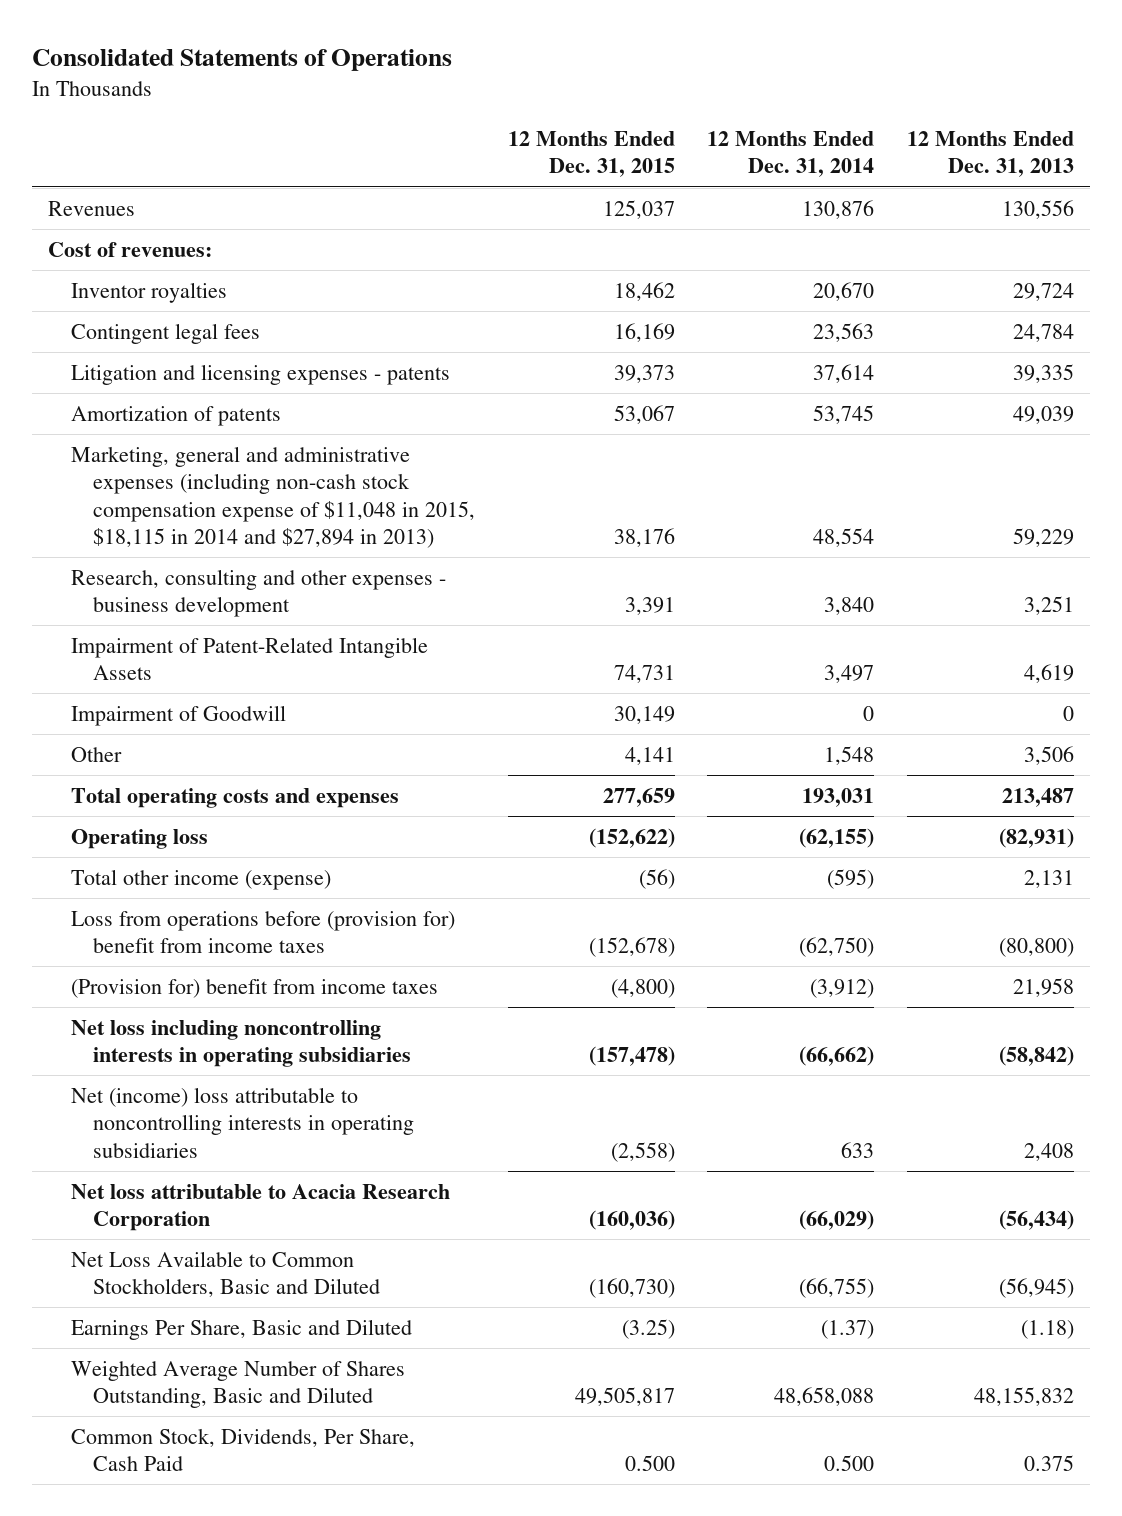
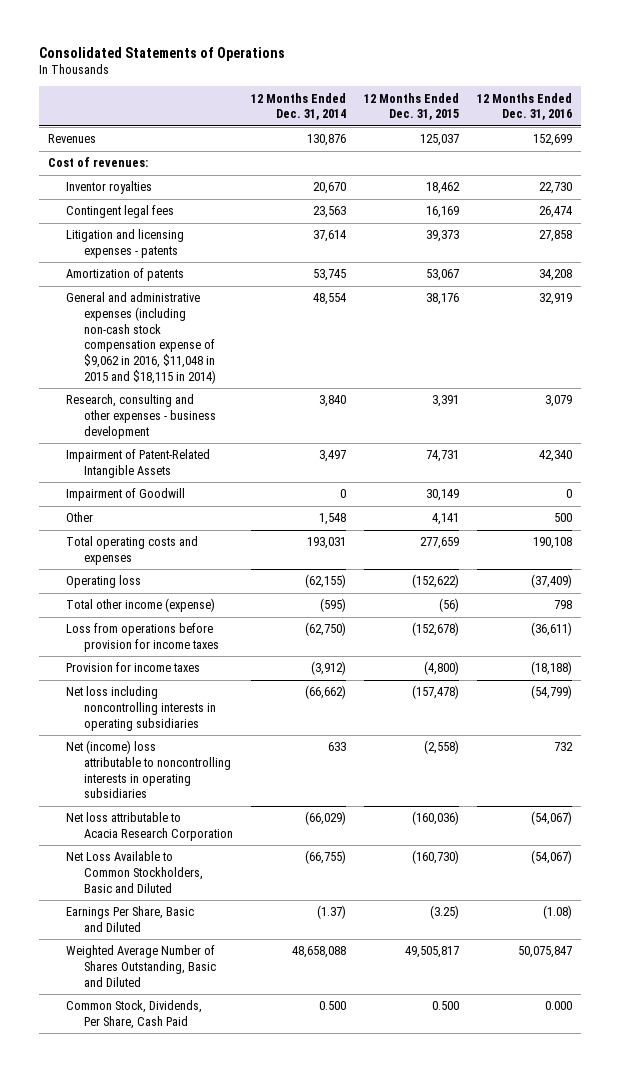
- | 12 Months Ended Dec. 31, 2015 | 12 Months Ended Dec. 31, 2014 | 12 Months Ended Dec. 31, 2013
+ | 12 Months Ended Dec. 31, 2014 | 12 Months Ended Dec. 31, 2015 | 12 Months Ended Dec. 31, 2016
- Marketing, general and administrative expenses (including non-cash stock compensation expense of $11,048 in 2015, $18,115 in 2014 and $27,894 in 2013) | 38,176 | 48,554 | 59,229
+ General and administrative expenses (including non-cash stock compensation expense of $9,062 in 2016, $11,048 in 2015 and $18,115 in 2014) | 48,554 | 38,176 | 32,919
- Loss from operations before (provision for) benefit from income taxes | (152,678) | (62,750) | (80,800)
- (Provision for) benefit from income taxes | (4,800) | (3,912) | 21,958
+ Loss from operations before provision for income taxes | (62,750) | (152,678) | (36,611)
+ Provision for income taxes | (3,912) | (4,800) | (18,188)

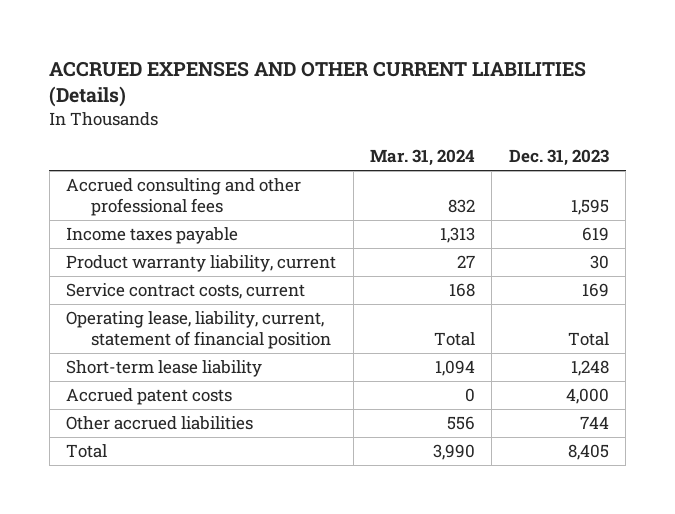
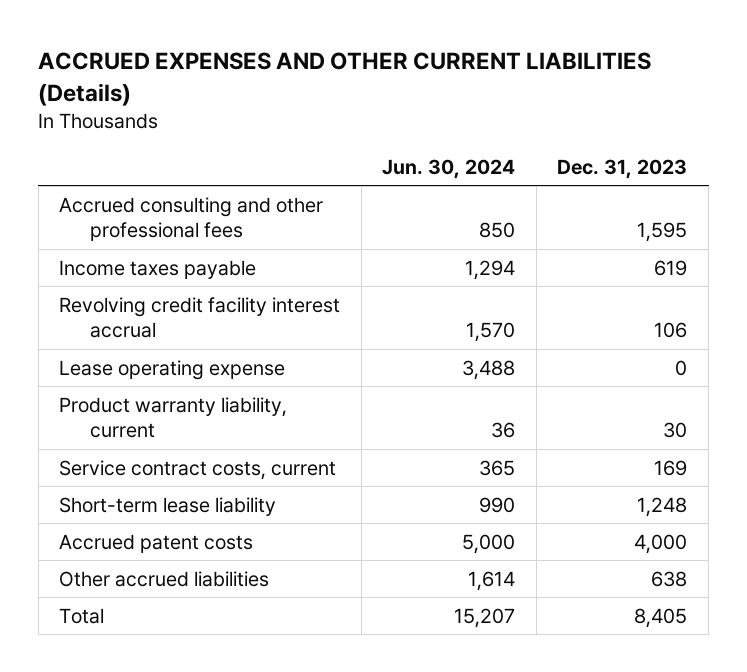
- | Mar. 31, 2024 | Dec. 31, 2023
+ | Jun. 30, 2024 | Dec. 31, 2023
+ Revolving credit facility interest accrual | 1,570 | 106
+ Lease operating expense | 3,488 | 0
- Operating lease, liability, current, statement of financial position | Total | Total
- Other accrued liabilities | 556 | 744
+ Other accrued liabilities | 1,614 | 638

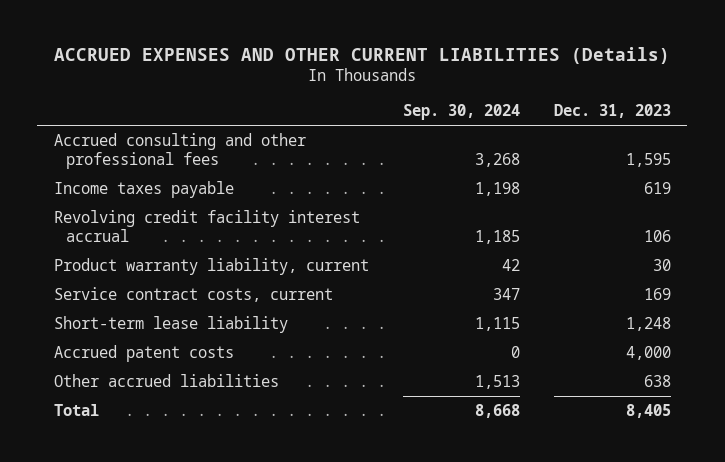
- | Jun. 30, 2024 | Dec. 31, 2023
+ | Sep. 30, 2024 | Dec. 31, 2023
- Lease operating expense | 3,488 | 0

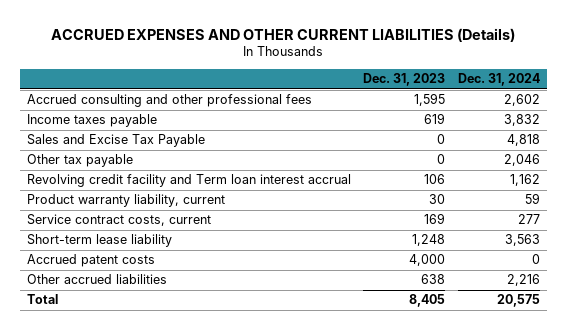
- | Sep. 30, 2024 | Dec. 31, 2023
+ | Dec. 31, 2023 | Dec. 31, 2024
- Revolving credit facility interest accrual | 1,185 | 106
+ Sales and Excise Tax Payable | 0 | 4,818
+ Other tax payable | 0 | 2,046
+ Revolving credit facility and Term loan interest accrual | 106 | 1,162

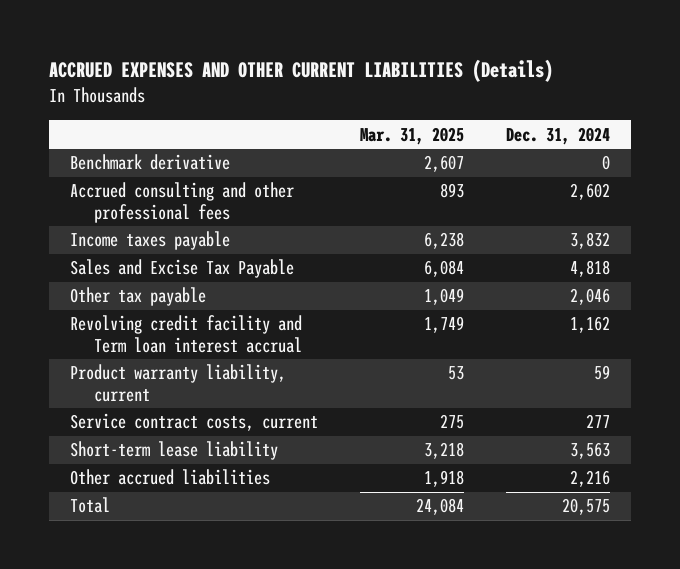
- | Dec. 31, 2023 | Dec. 31, 2024
+ | Mar. 31, 2025 | Dec. 31, 2024
+ Benchmark derivative | 2,607 | 0
- Accrued patent costs | 4,000 | 0

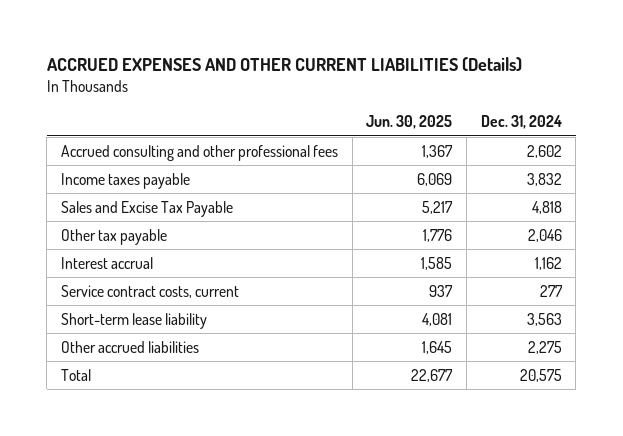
- | Mar. 31, 2025 | Dec. 31, 2024
+ | Jun. 30, 2025 | Dec. 31, 2024
- Benchmark derivative | 2,607 | 0
- Revolving credit facility and Term loan interest accrual | 1,749 | 1,162
- Product warranty liability, current | 53 | 59
+ Interest accrual | 1,585 | 1,162
- Other accrued liabilities | 1,918 | 2,216
+ Other accrued liabilities | 1,645 | 2,275

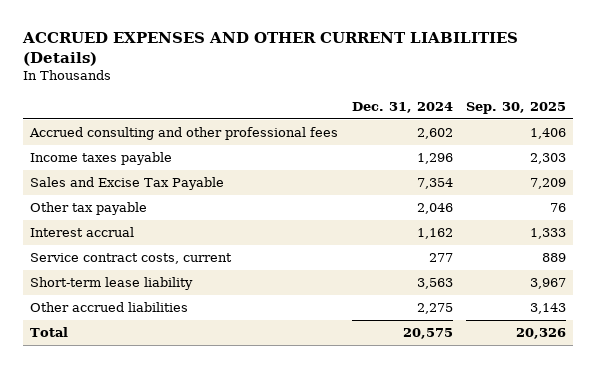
- | Jun. 30, 2025 | Dec. 31, 2024
+ | Dec. 31, 2024 | Sep. 30, 2025
- Income taxes payable | 6,069 | 3,832
- Sales and Excise Tax Payable | 5,217 | 4,818
+ Income taxes payable | 1,296 | 2,303
+ Sales and Excise Tax Payable | 7,354 | 7,209

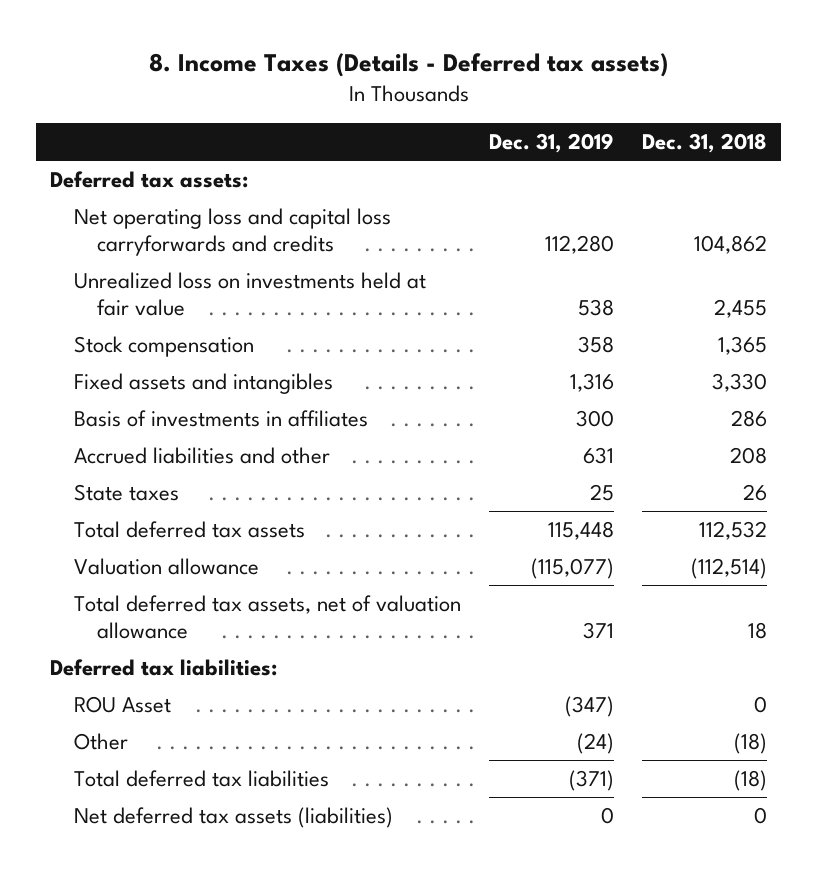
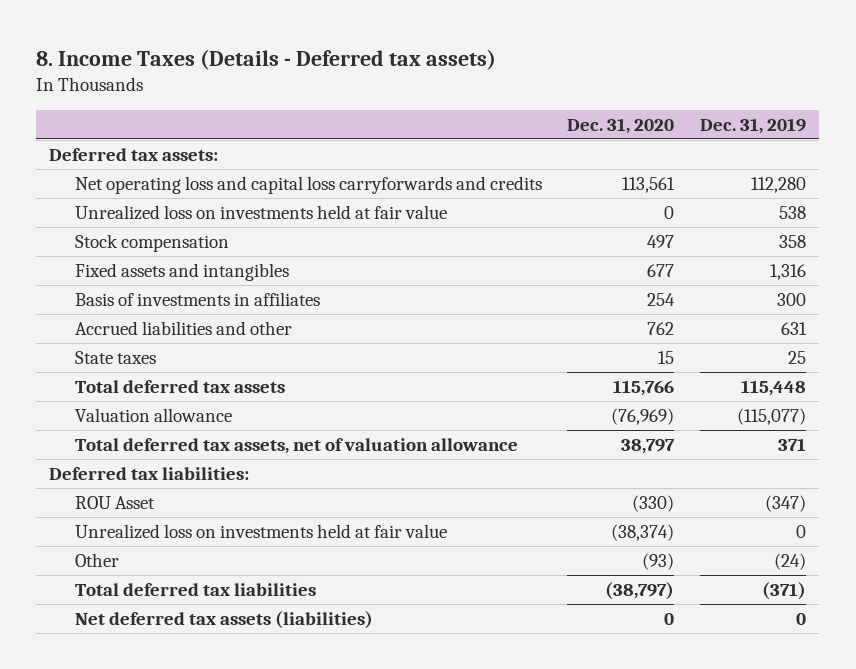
- | Dec. 31, 2019 | Dec. 31, 2018
+ | Dec. 31, 2020 | Dec. 31, 2019
+ Unrealized loss on investments held at fair value | (38,374) | 0

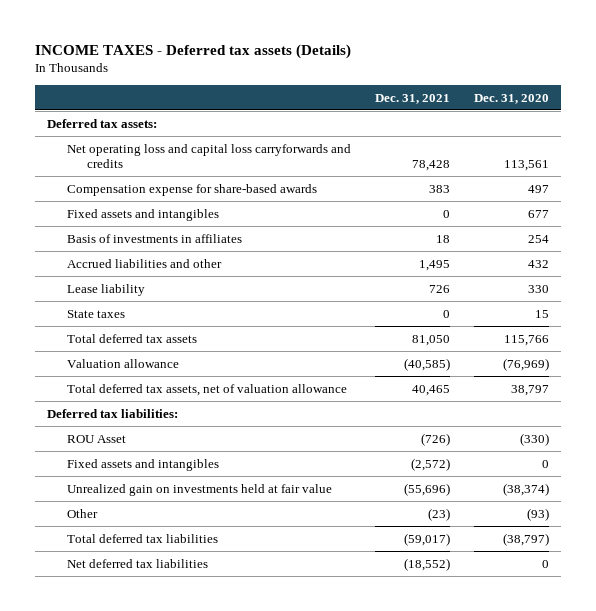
- 8. Income Taxes (Details - Deferred tax assets)
+ INCOME TAXES - Deferred tax assets (Details)
- | Dec. 31, 2020 | Dec. 31, 2019
+ | Dec. 31, 2021 | Dec. 31, 2020
- Unrealized loss on investments held at fair value | 0 | 538
- Stock compensation | 497 | 358
+ Compensation expense for share-based awards | 383 | 497
- Accrued liabilities and other | 762 | 631
+ Accrued liabilities and other | 1,495 | 432
+ Lease liability | 726 | 330
- Unrealized loss on investments held at fair value | (38,374) | 0
+ Fixed assets and intangibles | (2,572) | 0
+ Unrealized gain on investments held at fair value | (55,696) | (38,374)
- Net deferred tax assets (liabilities) | 0 | 0
+ Net deferred tax liabilities | (18,552) | 0

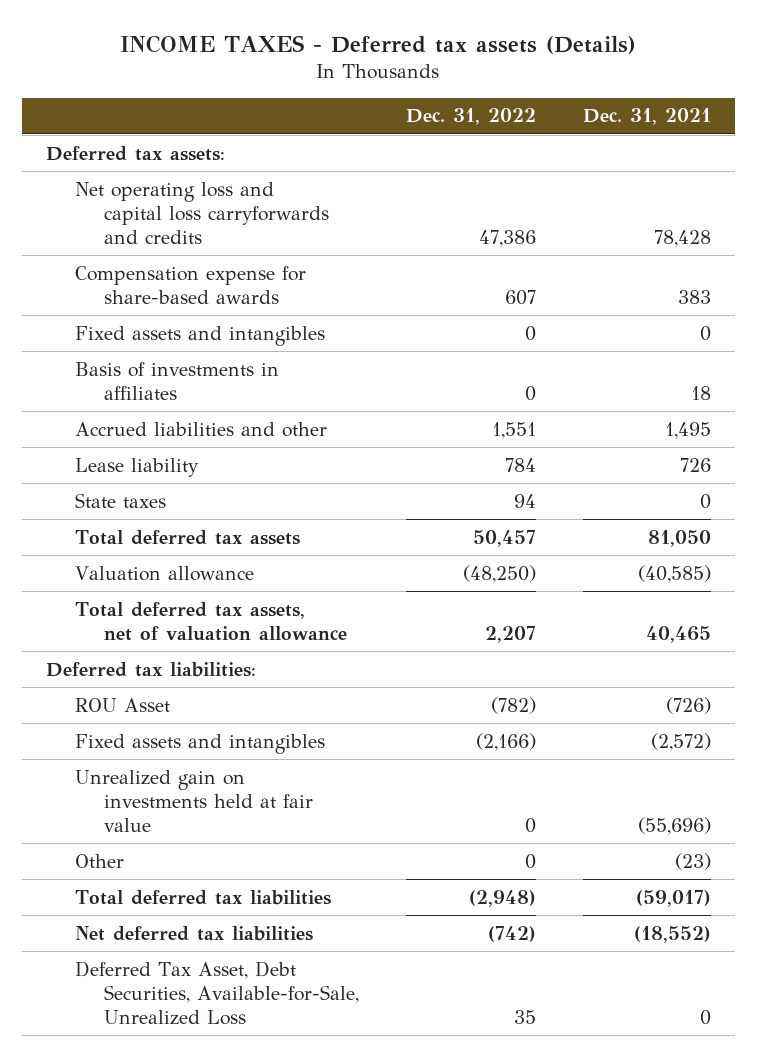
- | Dec. 31, 2021 | Dec. 31, 2020
+ | Dec. 31, 2022 | Dec. 31, 2021
+ Deferred Tax Asset, Debt Securities, Available-for-Sale, Unrealized Loss | 35 | 0

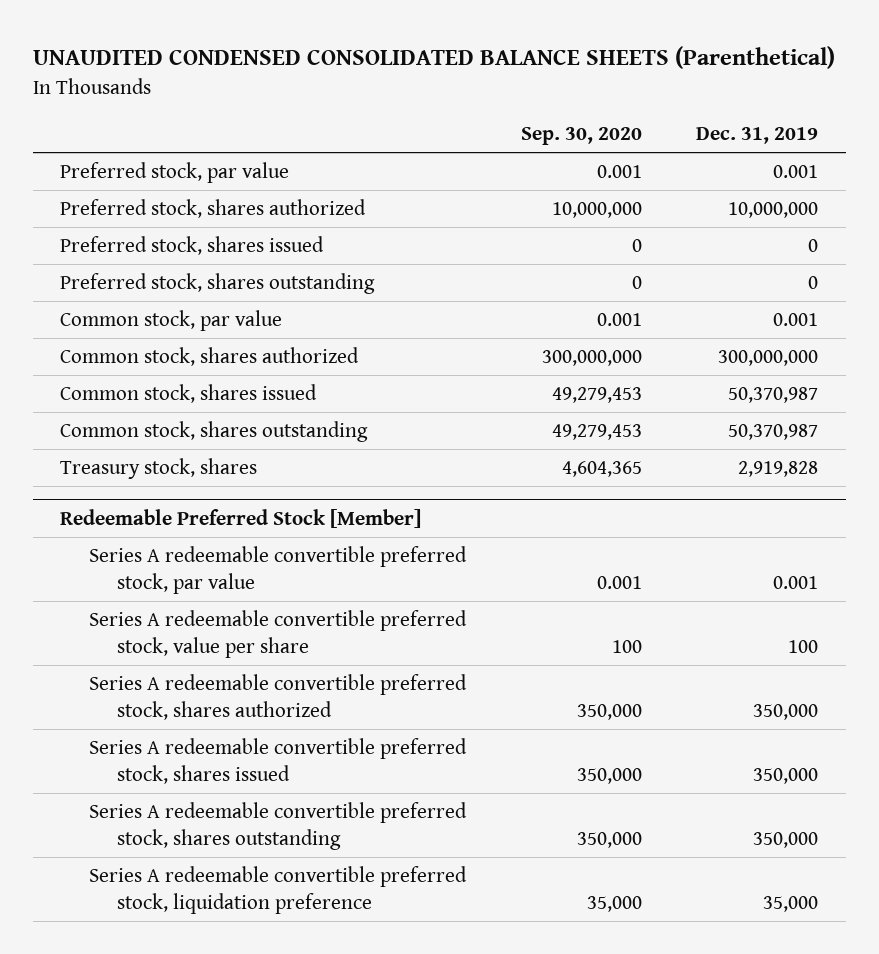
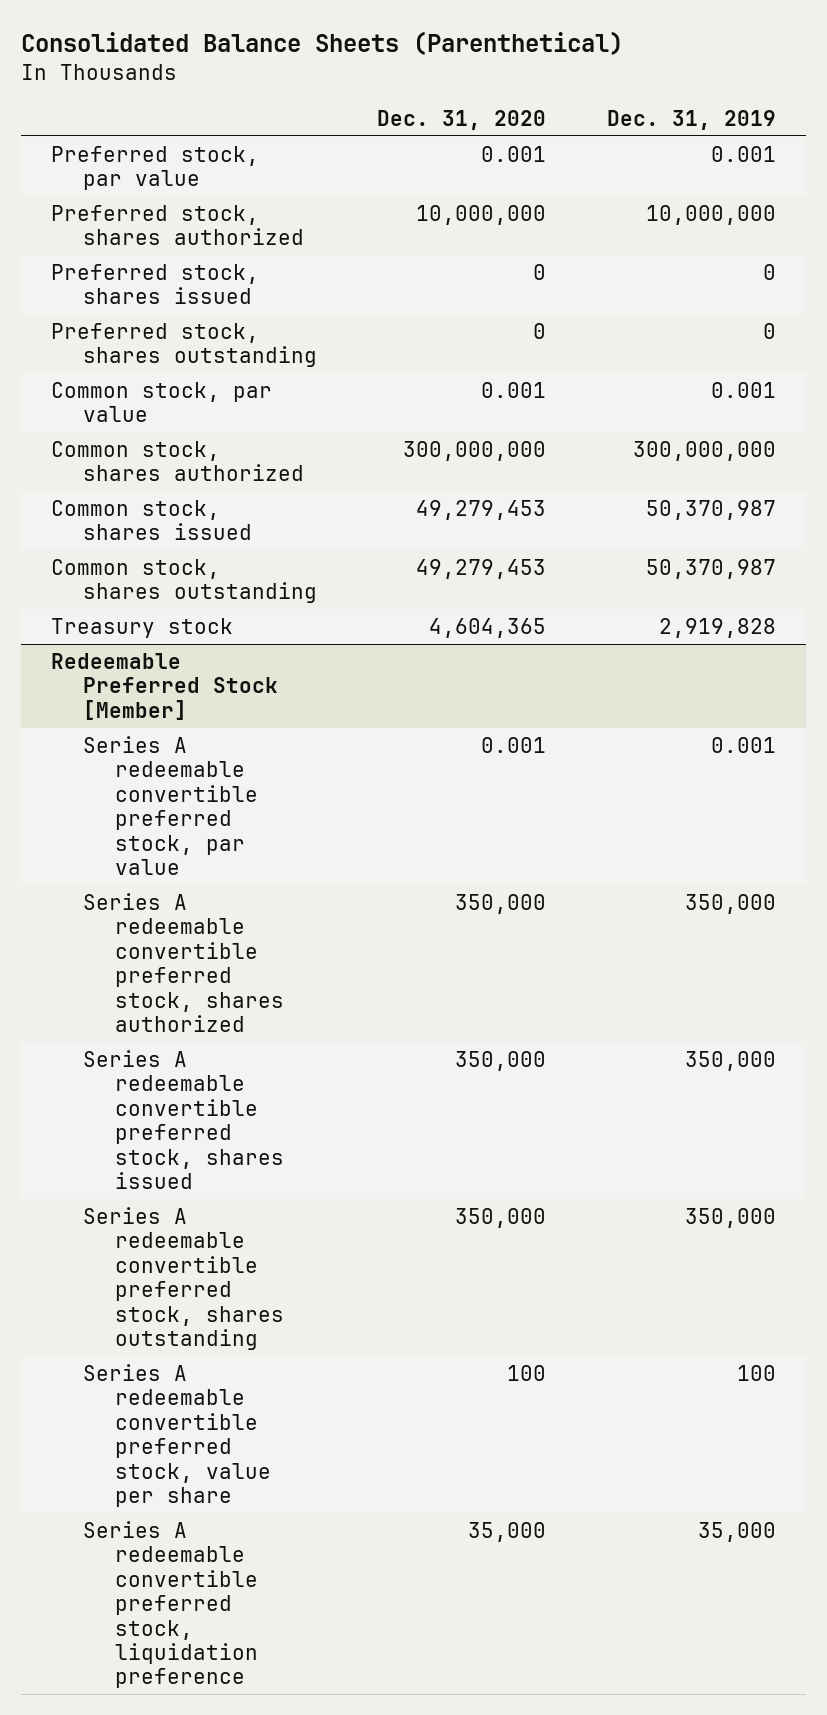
- UNAUDITED CONDENSED CONSOLIDATED BALANCE SHEETS (Parenthetical)
+ Consolidated Balance Sheets (Parenthetical)
- | Sep. 30, 2020 | Dec. 31, 2019
+ | Dec. 31, 2020 | Dec. 31, 2019
- Treasury stock, shares | 4,604,365 | 2,919,828
+ Treasury stock | 4,604,365 | 2,919,828
@ Redeemable Preferred Stock [Member]
moved down: Series A redeemable convertible preferred stock, value per share | 100 | 100

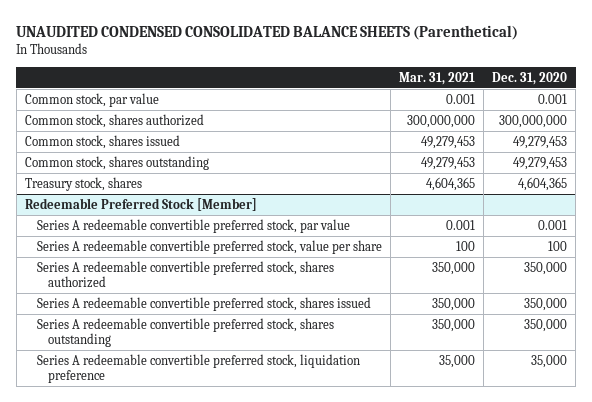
- Consolidated Balance Sheets (Parenthetical)
+ UNAUDITED CONDENSED CONSOLIDATED BALANCE SHEETS (Parenthetical)
- | Dec. 31, 2020 | Dec. 31, 2019
+ | Mar. 31, 2021 | Dec. 31, 2020
- Preferred stock, par value | 0.001 | 0.001
- Preferred stock, shares authorized | 10,000,000 | 10,000,000
- Preferred stock, shares issued | 0 | 0
- Preferred stock, shares outstanding | 0 | 0
- Treasury stock | 4,604,365 | 2,919,828
+ Treasury stock, shares | 4,604,365 | 4,604,365
@ Redeemable Preferred Stock [Member]
moved up: Series A redeemable convertible preferred stock, value per share | 100 | 100

